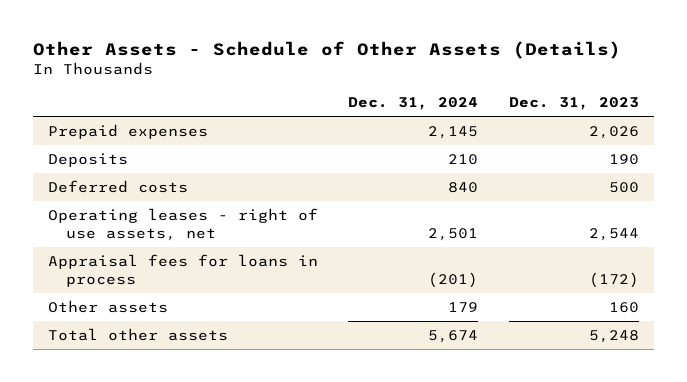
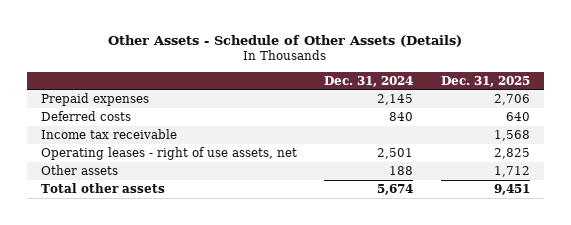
- | Dec. 31, 2024 | Dec. 31, 2023
+ | Dec. 31, 2024 | Dec. 31, 2025
- Deposits | 210 | 190
+ Income tax receivable | | 1,568
- Appraisal fees for loans in process | (201) | (172)
- Other assets | 179 | 160
+ Other assets | 188 | 1,712

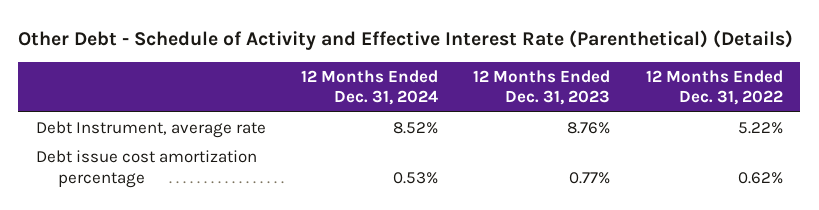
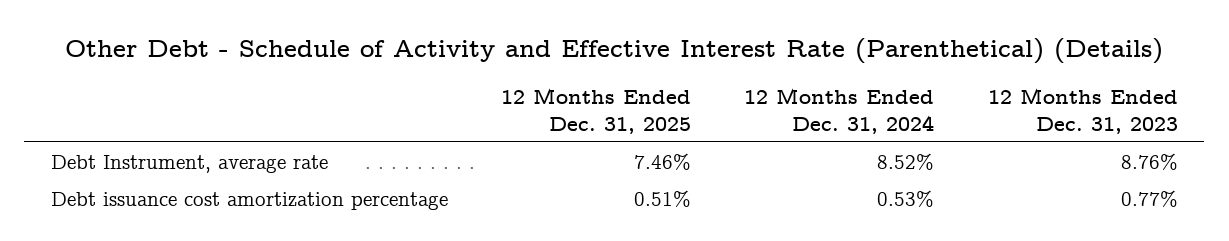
- | 12 Months Ended Dec. 31, 2024 | 12 Months Ended Dec. 31, 2023 | 12 Months Ended Dec. 31, 2022
+ | 12 Months Ended Dec. 31, 2025 | 12 Months Ended Dec. 31, 2024 | 12 Months Ended Dec. 31, 2023
- Debt issue cost amortization percentage | 0.53% | 0.77% | 0.62%
+ Debt issuance cost amortization percentage | 0.51% | 0.53% | 0.77%

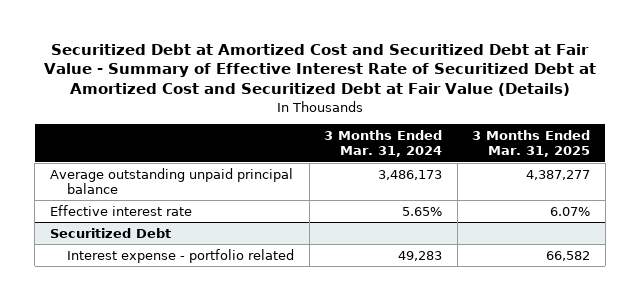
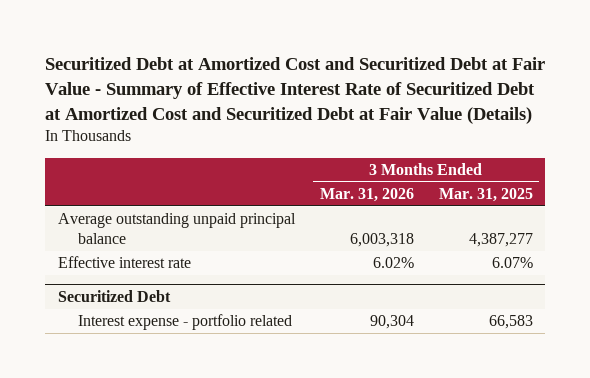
- | 3 Months Ended Mar. 31, 2024 | 3 Months Ended Mar. 31, 2025
+ | 3 Months Ended Mar. 31, 2026 | 3 Months Ended Mar. 31, 2025
@ Securitized Debt
- Interest expense - portfolio related | 49,283 | 66,582
+ Interest expense - portfolio related | 90,304 | 66,583

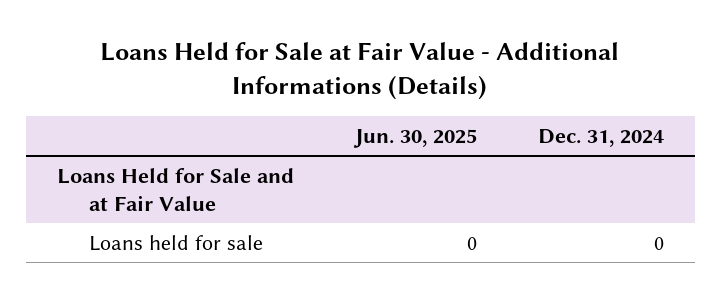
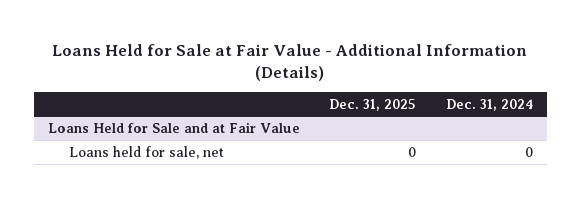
- Loans Held for Sale at Fair Value - Additional Informations (Details)
+ Loans Held for Sale at Fair Value - Additional Information (Details)
- | Jun. 30, 2025 | Dec. 31, 2024
+ | Dec. 31, 2025 | Dec. 31, 2024
@ Loans Held for Sale and at Fair Value
- Loans held for sale | 0 | 0
+ Loans held for sale, net | 0 | 0

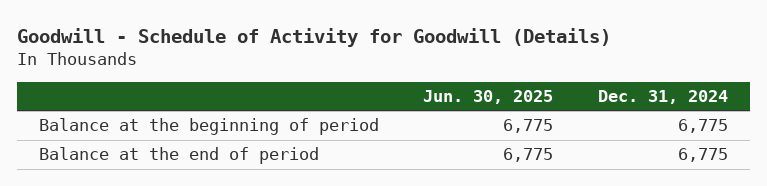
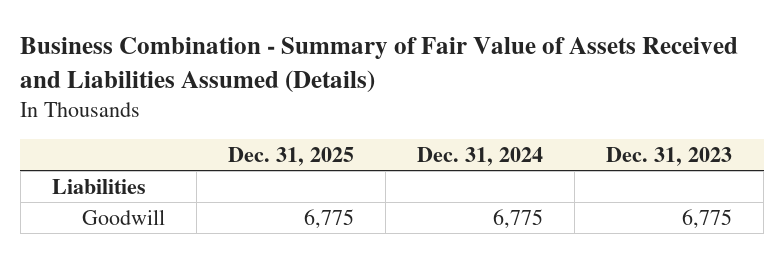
- Goodwill - Schedule of Activity for Goodwill (Details)
+ Business Combination - Summary of Fair Value of Assets Received and Liabilities Assumed (Details)
- | Jun. 30, 2025 | Dec. 31, 2024
+ | Dec. 31, 2025 | Dec. 31, 2024 | Dec. 31, 2023
- Balance at the beginning of period | 6,775 | 6,775
- Balance at the end of period | 6,775 | 6,775
+ Liabilities
+ Goodwill | 6,775 | 6,775 | 6,775

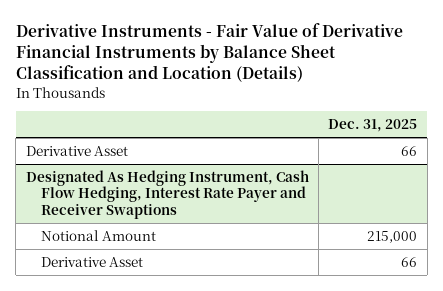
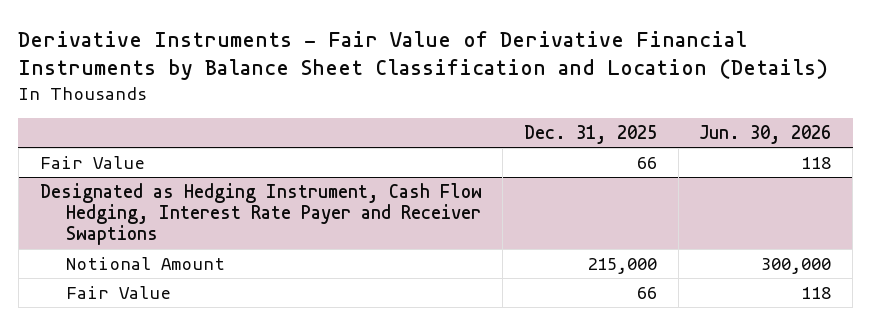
- | Dec. 31, 2025
+ | Dec. 31, 2025 | Jun. 30, 2026
- Derivative Asset | 66
- Designated As Hedging Instrument, Cash Flow Hedging, Interest Rate Payer and Receiver Swaptions
+ Fair Value | 66 | 118
+ Designated as Hedging Instrument, Cash Flow Hedging, Interest Rate Payer and Receiver Swaptions
- Derivative Asset | 66
+ Fair Value | 66 | 118

